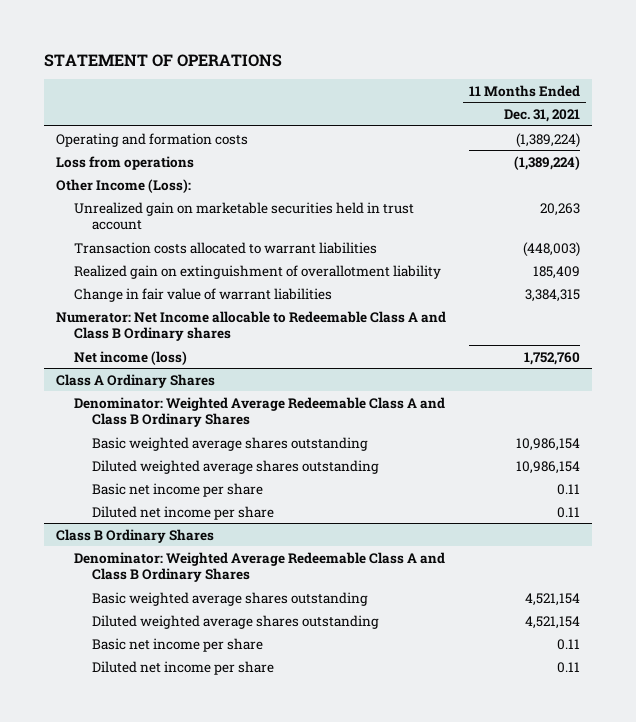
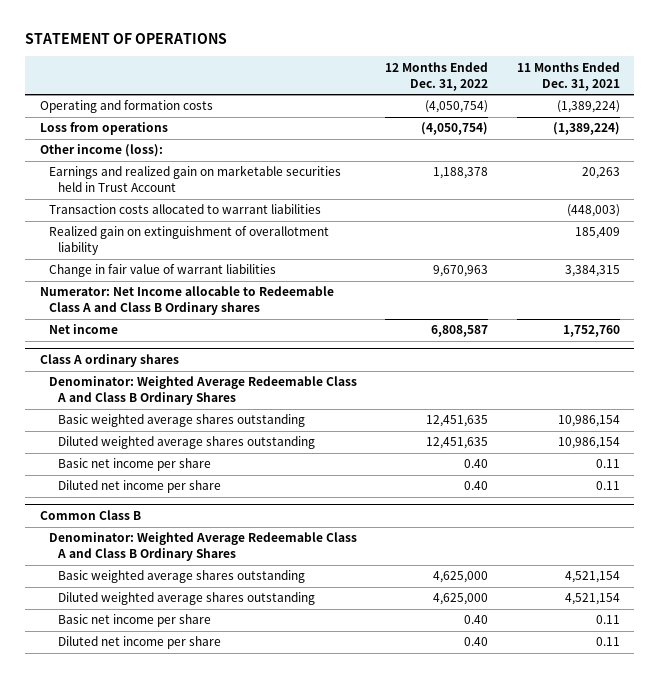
- | 11 Months Ended Dec. 31, 2021
+ | 12 Months Ended Dec. 31, 2022 | 11 Months Ended Dec. 31, 2021
- Other Income (Loss):
- Unrealized gain on marketable securities held in trust account | 20,263
+ Other income (loss):
+ Earnings and realized gain on marketable securities held in Trust Account | 1,188,378 | 20,263
- Net income (loss) | 1,752,760
- Class A Ordinary Shares
+ Net income | 6,808,587 | 1,752,760
+ Class A ordinary shares
- Class B Ordinary Shares
+ Common Class B

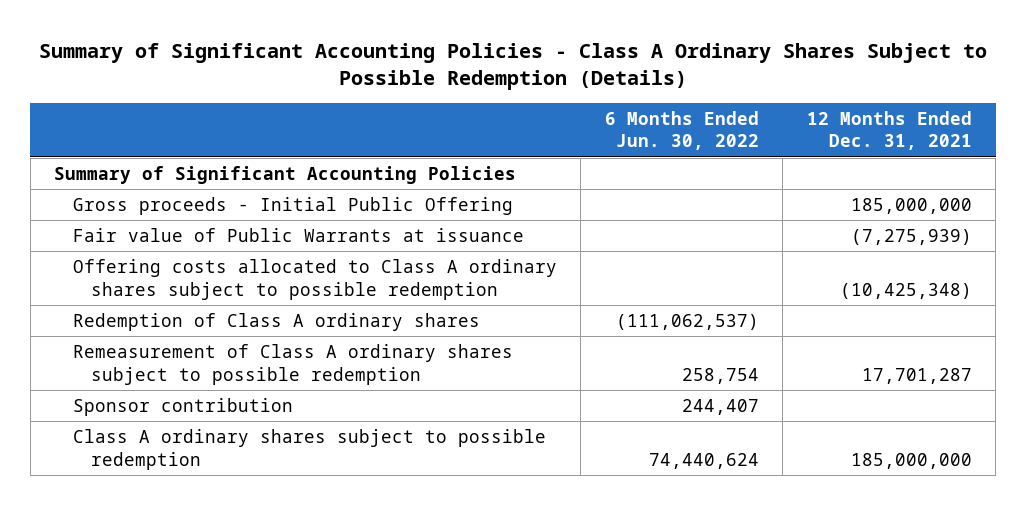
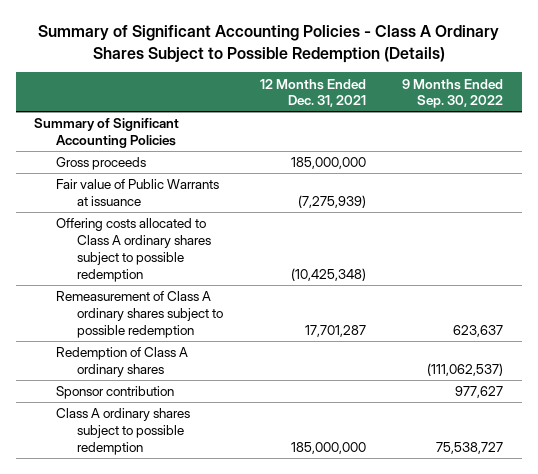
- | 6 Months Ended Jun. 30, 2022 | 12 Months Ended Dec. 31, 2021
+ | 12 Months Ended Dec. 31, 2021 | 9 Months Ended Sep. 30, 2022
- Gross proceeds - Initial Public Offering | | 185,000,000
+ Gross proceeds | 185,000,000 |
moved down: Redemption of Class A ordinary shares | | (111,062,537)

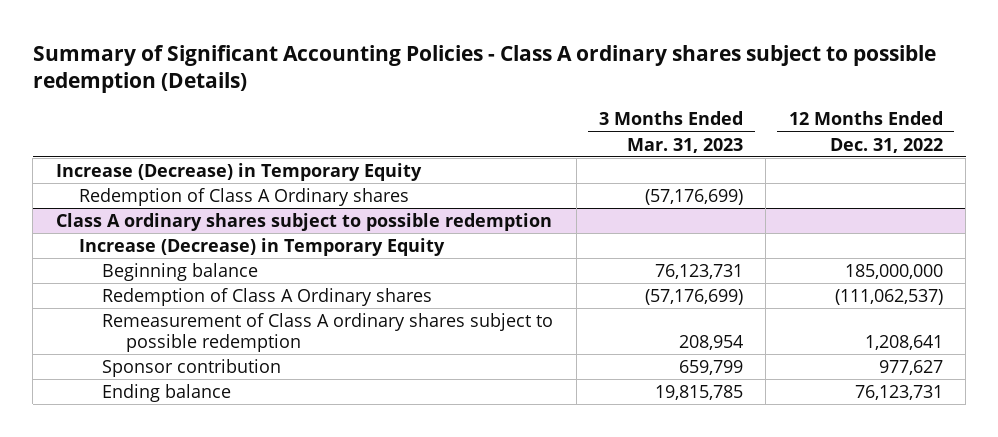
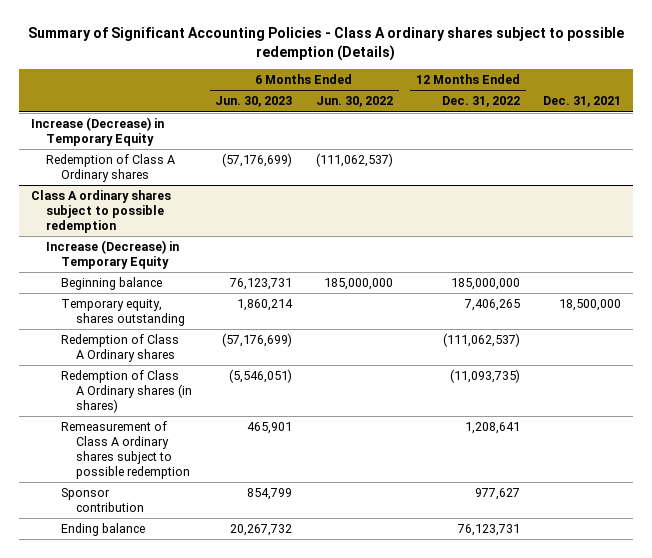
- | 3 Months Ended Mar. 31, 2023 | 12 Months Ended Dec. 31, 2022
+ | 6 Months Ended Jun. 30, 2023 | 6 Months Ended Jun. 30, 2022 | 12 Months Ended Dec. 31, 2022 | Dec. 31, 2021
@ Class A ordinary shares subject to possible redemption
+ Temporary equity, shares outstanding | 1,860,214 | | 7,406,265 | 18,500,000
+ Redemption of Class A Ordinary shares (in shares) | (5,546,051) | | (11,093,735) |

